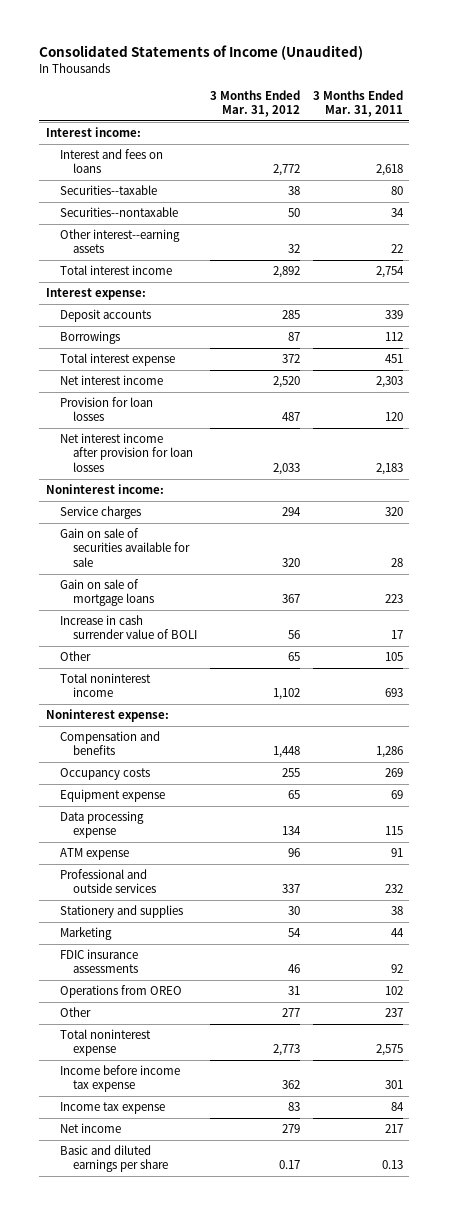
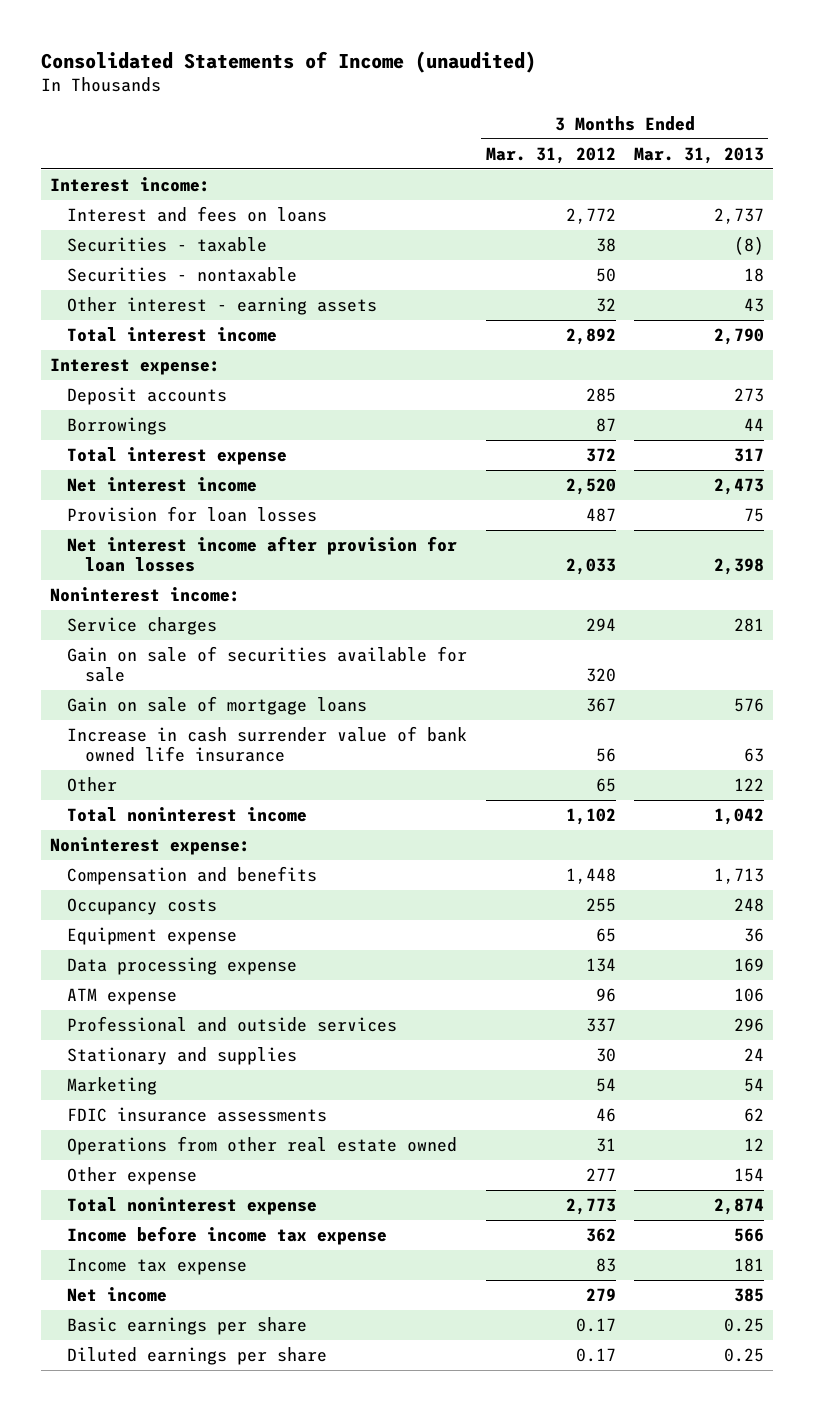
- Consolidated Statements of Income (Unaudited)
+ Consolidated Statements of Income (unaudited)
- | 3 Months Ended Mar. 31, 2012 | 3 Months Ended Mar. 31, 2011
+ | 3 Months Ended Mar. 31, 2012 | 3 Months Ended Mar. 31, 2013
- Securities--taxable | 38 | 80
- Securities--nontaxable | 50 | 34
- Other interest--earning assets | 32 | 22
+ Securities - taxable | 38 | (8)
+ Securities - nontaxable | 50 | 18
+ Other interest - earning assets | 32 | 43
- Increase in cash surrender value of BOLI | 56 | 17
+ Increase in cash surrender value of bank owned life insurance | 56 | 63
- Stationery and supplies | 30 | 38
+ Stationary and supplies | 30 | 24
- Operations from OREO | 31 | 102
- Other | 277 | 237
+ Operations from other real estate owned | 31 | 12
+ Other expense | 277 | 154
- Basic and diluted earnings per share | 0.17 | 0.13
+ Basic earnings per share | 0.17 | 0.25
+ Diluted earnings per share | 0.17 | 0.25

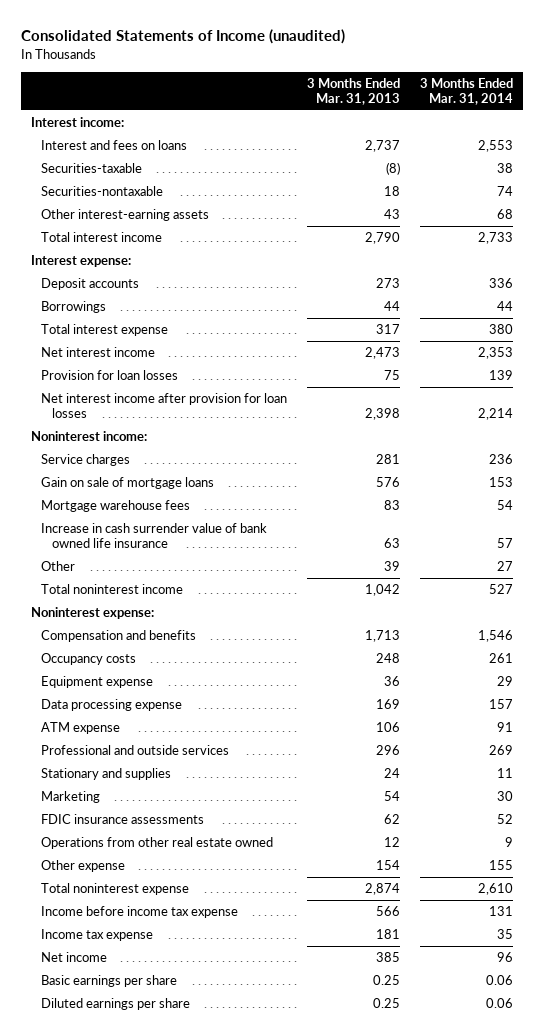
- | 3 Months Ended Mar. 31, 2012 | 3 Months Ended Mar. 31, 2013
+ | 3 Months Ended Mar. 31, 2013 | 3 Months Ended Mar. 31, 2014
- Securities - taxable | 38 | (8)
- Securities - nontaxable | 50 | 18
- Other interest - earning assets | 32 | 43
+ Securities-taxable | (8) | 38
+ Securities-nontaxable | 18 | 74
+ Other interest-earning assets | 43 | 68
- Gain on sale of securities available for sale | 320 |
+ Mortgage warehouse fees | 83 | 54
- Other | 65 | 122
+ Other | 39 | 27

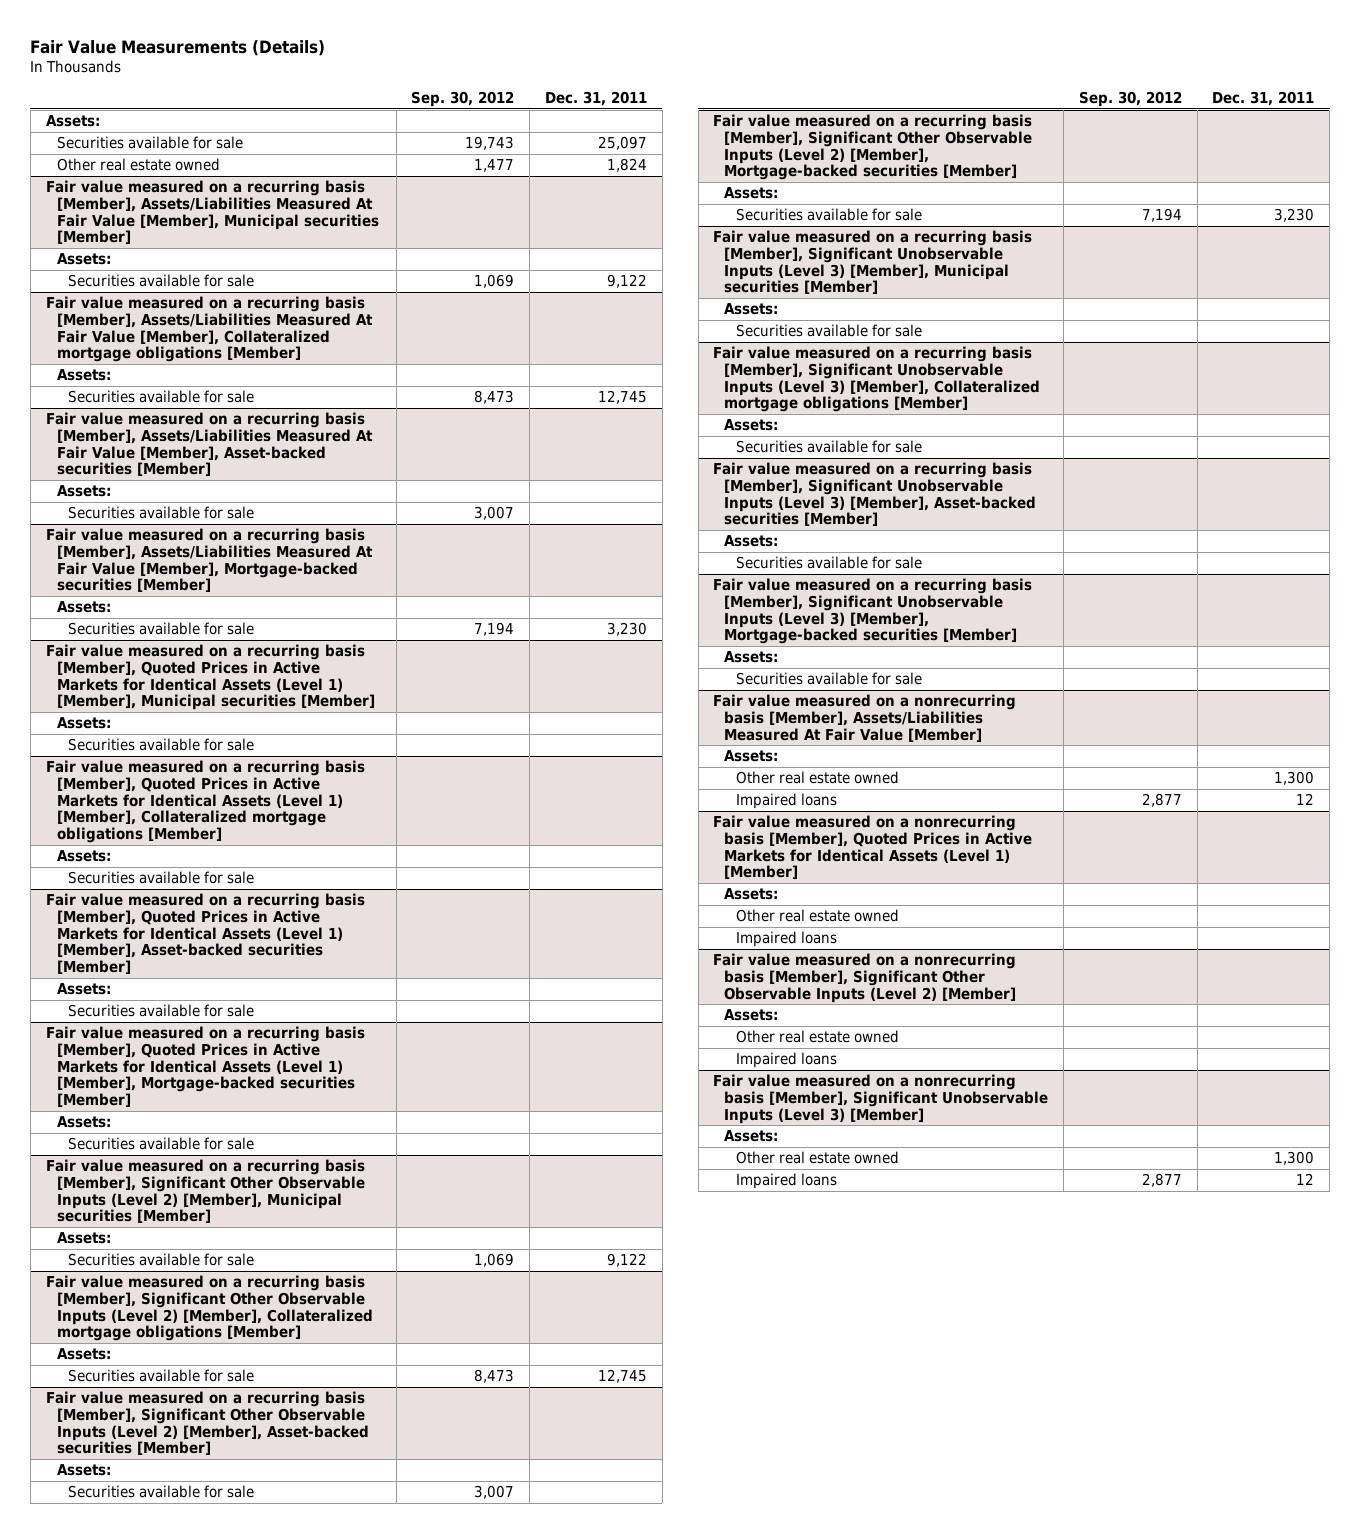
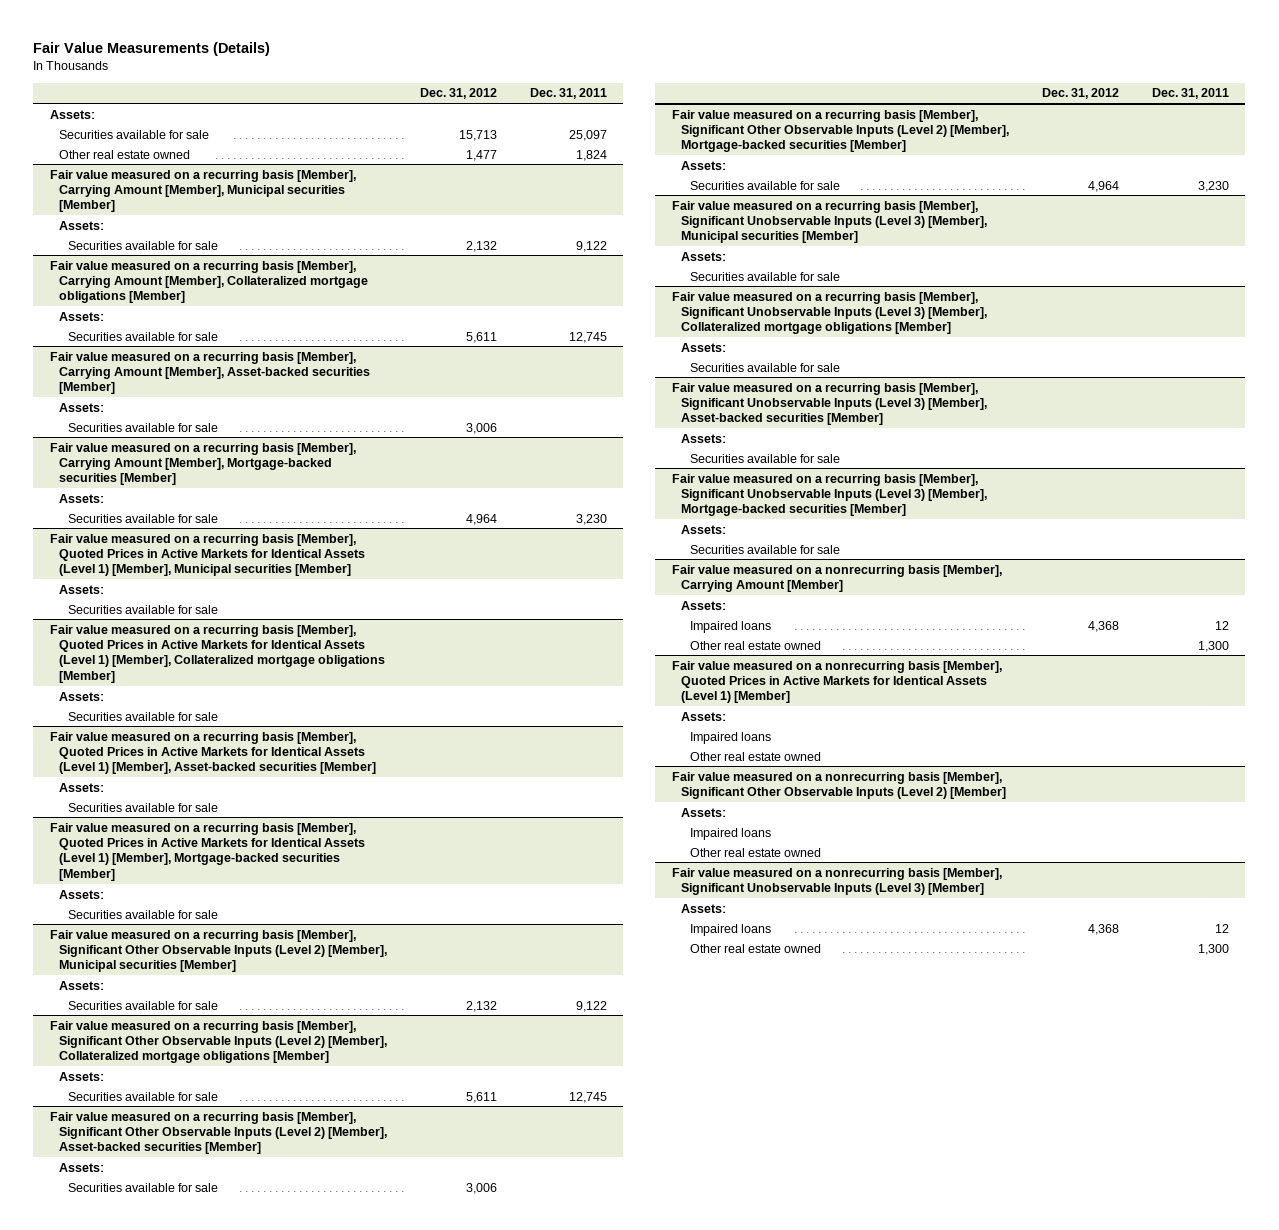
- | Sep. 30, 2012 | Dec. 31, 2011
+ | Dec. 31, 2012 | Dec. 31, 2011
- Fair value measured on a recurring basis [Member], Assets/Liabilities Measured At Fair Value [Member], Municipal securities [Member]
+ Fair value measured on a recurring basis [Member], Carrying Amount [Member], Municipal securities [Member]
- Fair value measured on a recurring basis [Member], Assets/Liabilities Measured At Fair Value [Member], Collateralized mortgage obligations [Member]
+ Fair value measured on a recurring basis [Member], Carrying Amount [Member], Collateralized mortgage obligations [Member]
- Fair value measured on a recurring basis [Member], Assets/Liabilities Measured At Fair Value [Member], Asset-backed securities [Member]
+ Fair value measured on a recurring basis [Member], Carrying Amount [Member], Asset-backed securities [Member]
- Fair value measured on a recurring basis [Member], Assets/Liabilities Measured At Fair Value [Member], Mortgage-backed securities [Member]
+ Fair value measured on a recurring basis [Member], Carrying Amount [Member], Mortgage-backed securities [Member]
- Fair value measured on a nonrecurring basis [Member], Assets/Liabilities Measured At Fair Value [Member]
+ Fair value measured on a nonrecurring basis [Member], Carrying Amount [Member]
- Other real estate owned | | 1,300
+ Other real estate owned | | 1,300
@ Fair value measured on a nonrecurring basis [Member], Quoted Prices in Active Markets for Identical Assets (Level 1) [Member]
moved down: Other real estate owned
@ Fair value measured on a nonrecurring basis [Member], Significant Other Observable Inputs (Level 2) [Member]
moved down: Other real estate owned
@ Fair value measured on a nonrecurring basis [Member], Significant Unobservable Inputs (Level 3) [Member]
moved down: Other real estate owned | | 1,300

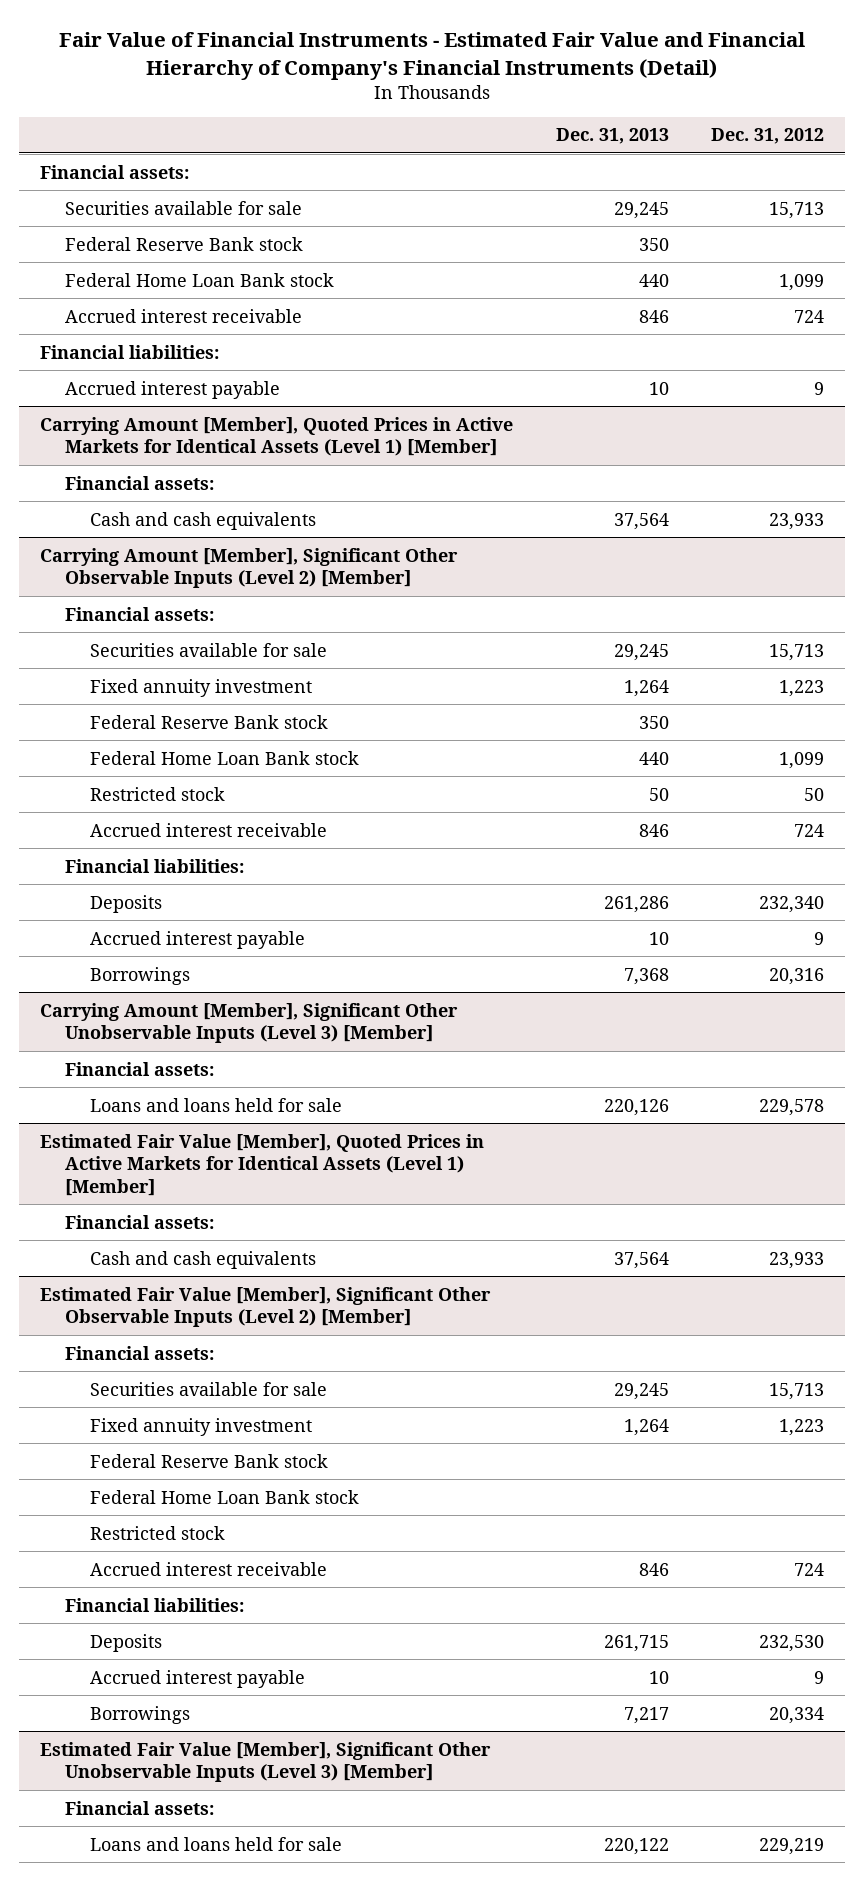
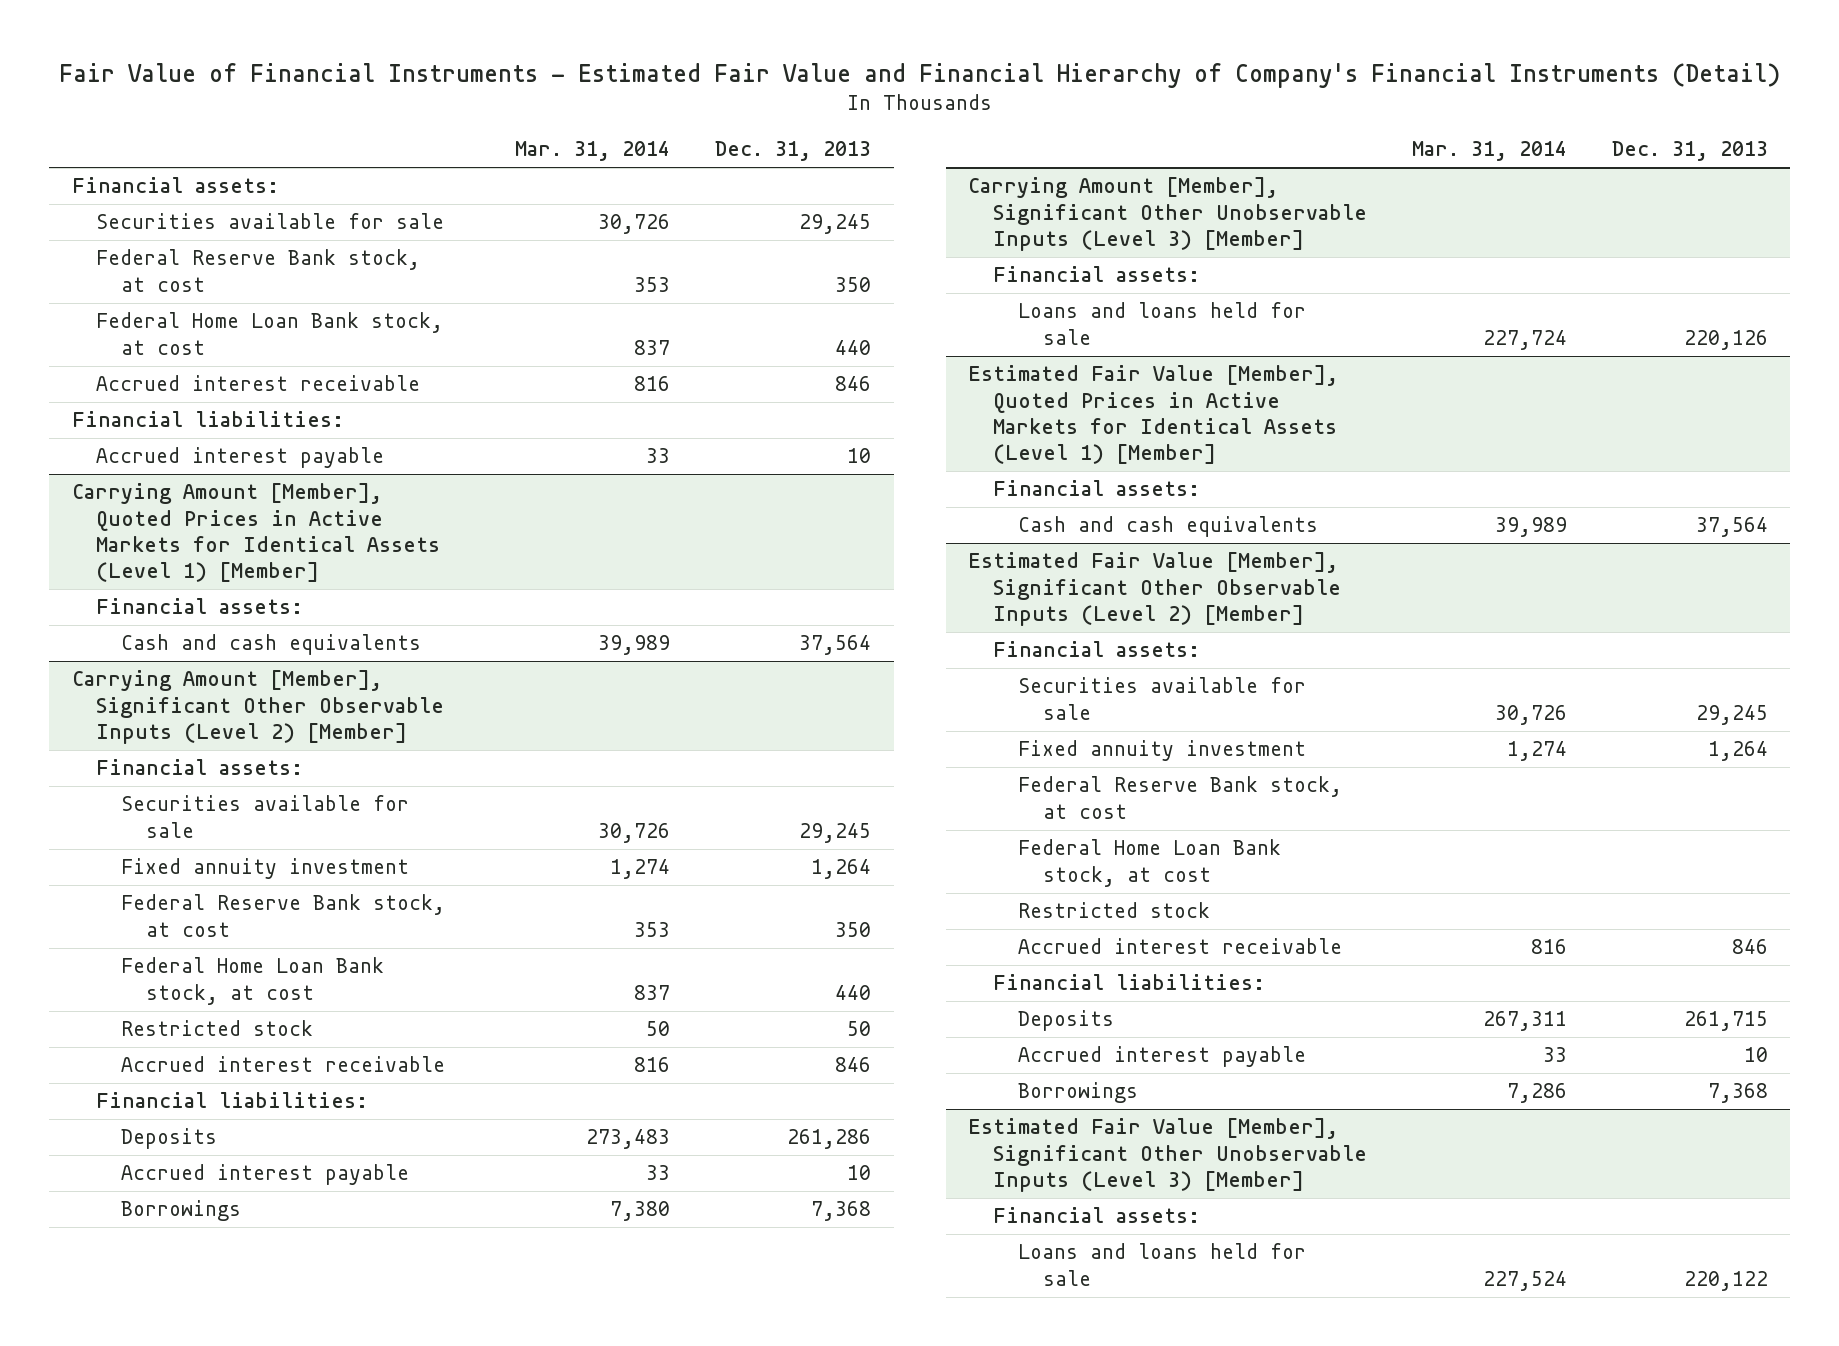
- | Dec. 31, 2013 | Dec. 31, 2012
+ | Mar. 31, 2014 | Dec. 31, 2013
- Federal Reserve Bank stock | 350 |
- Federal Home Loan Bank stock | 440 | 1,099
+ Federal Reserve Bank stock, at cost | 353 | 350
+ Federal Home Loan Bank stock, at cost | 837 | 440
@ Carrying Amount [Member], Significant Other Observable Inputs (Level 2) [Member]
- Federal Reserve Bank stock | 350 |
- Federal Home Loan Bank stock | 440 | 1,099
+ Federal Reserve Bank stock, at cost | 353 | 350
+ Federal Home Loan Bank stock, at cost | 837 | 440
@ Estimated Fair Value [Member], Significant Other Observable Inputs (Level 2) [Member]
- Federal Reserve Bank stock
- Federal Home Loan Bank stock
+ Federal Reserve Bank stock, at cost
+ Federal Home Loan Bank stock, at cost
- Borrowings | 7,217 | 20,334
+ Borrowings | 7,286 | 7,368

